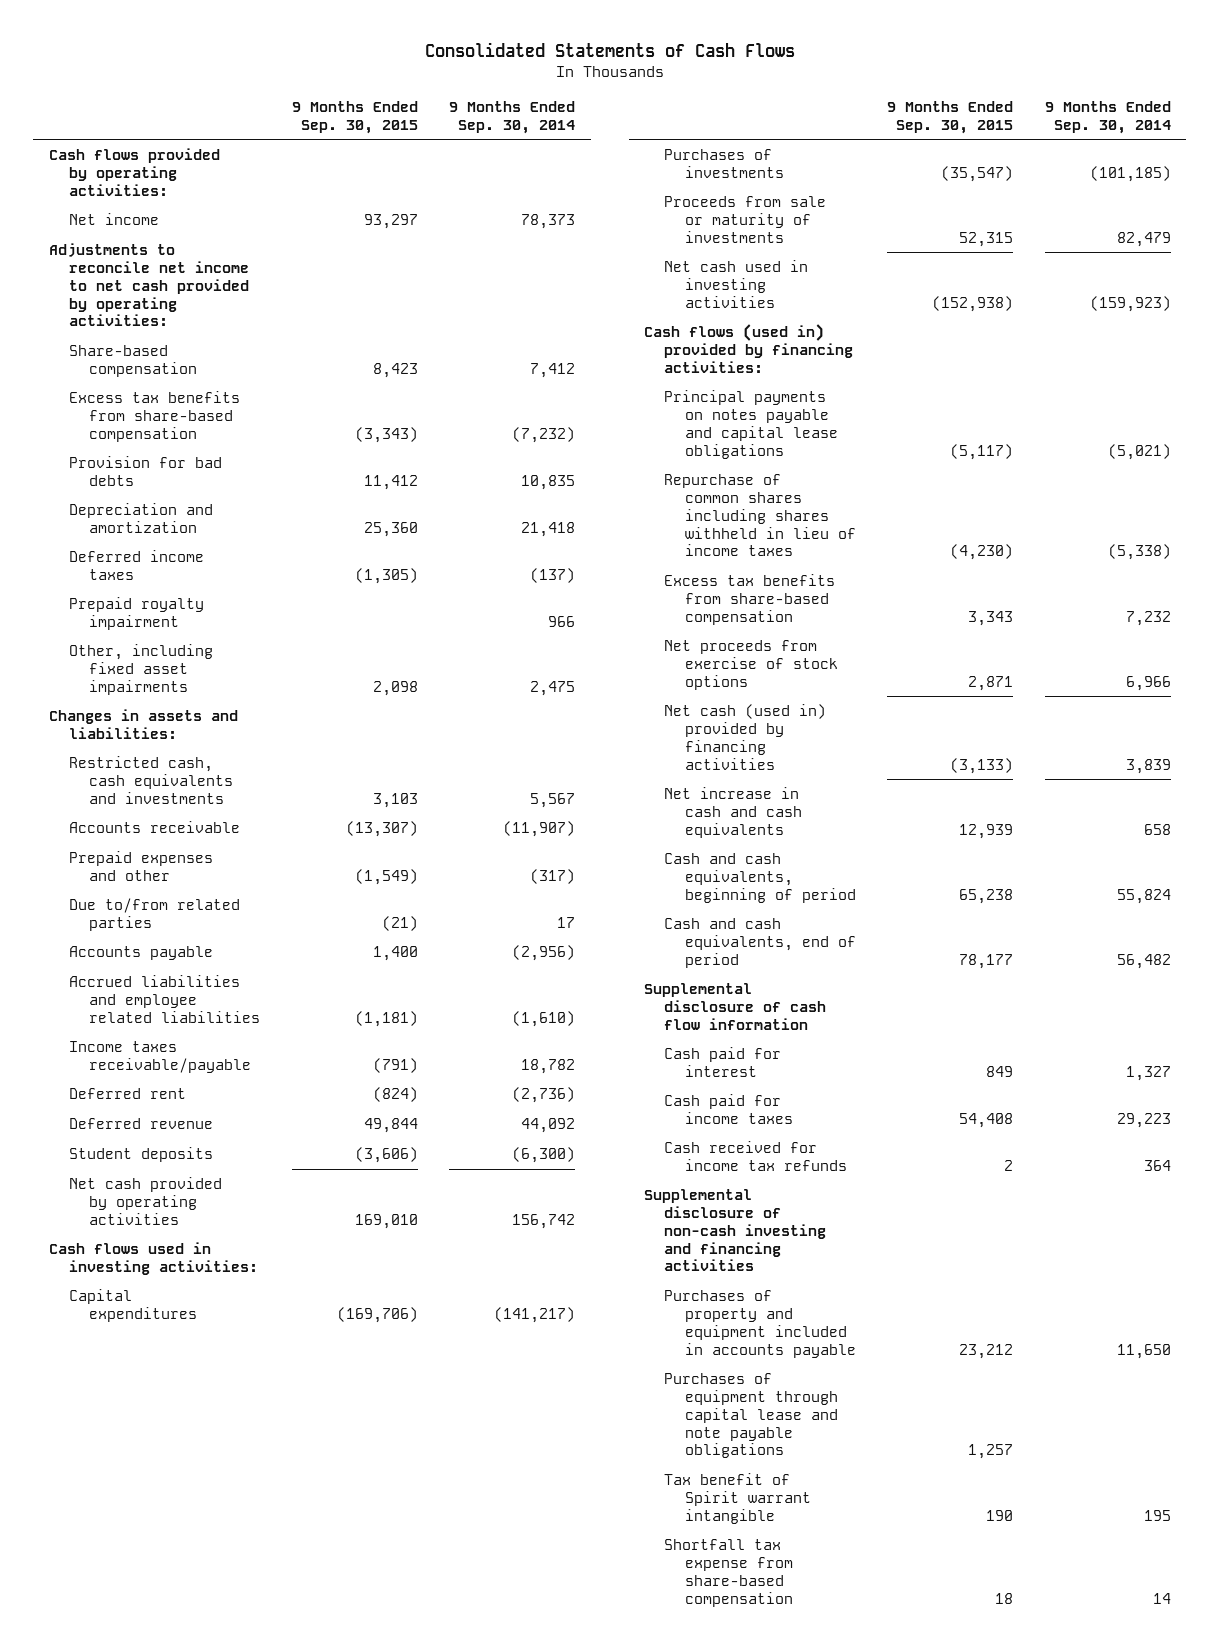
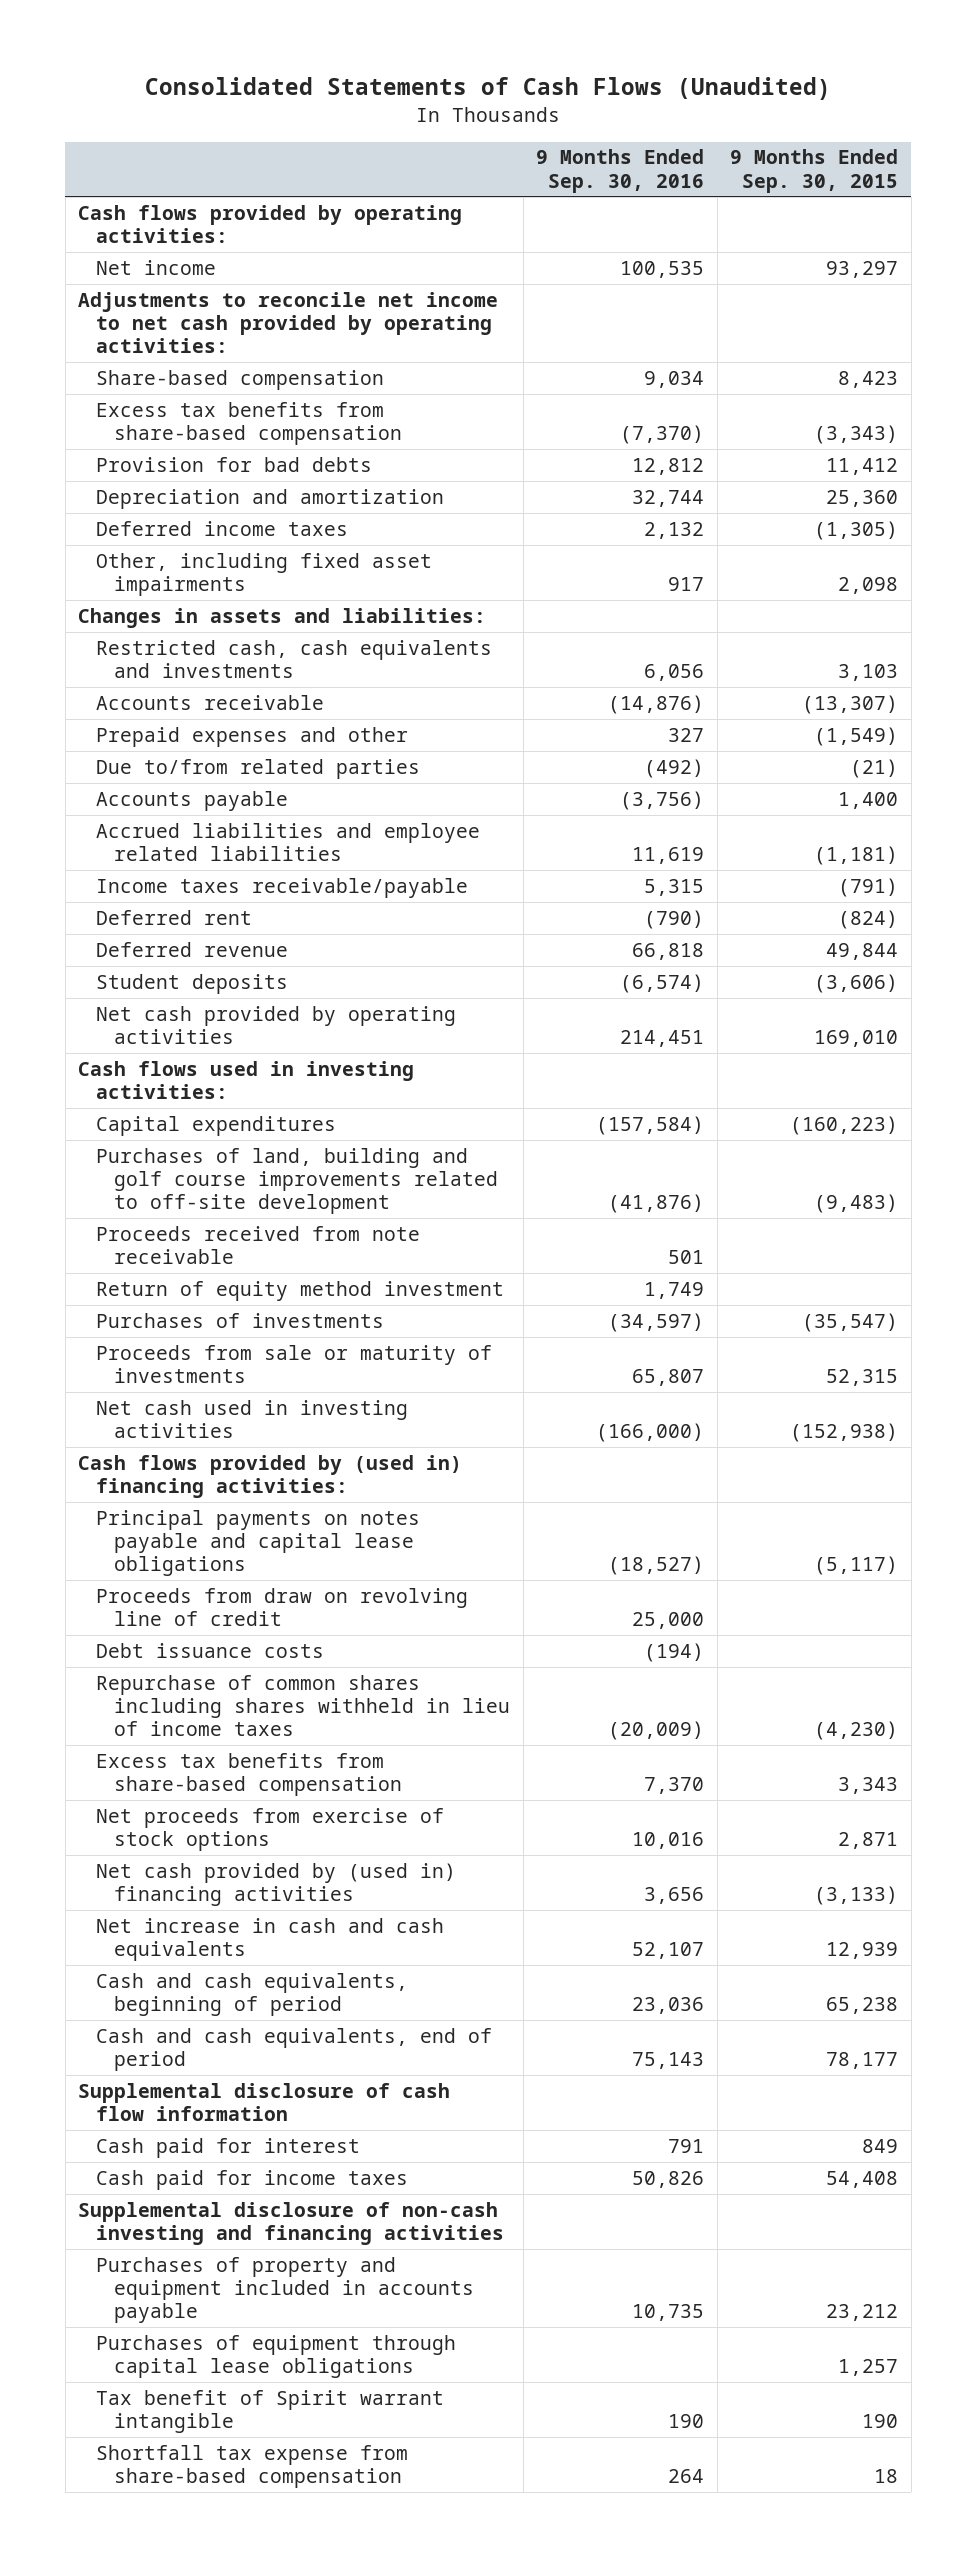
- Consolidated Statements of Cash Flows
+ Consolidated Statements of Cash Flows (Unaudited)
- | 9 Months Ended Sep. 30, 2015 | 9 Months Ended Sep. 30, 2014
+ | 9 Months Ended Sep. 30, 2016 | 9 Months Ended Sep. 30, 2015
- Prepaid royalty impairment | | 966
- Capital expenditures | (169,706) | (141,217)
+ Capital expenditures | (157,584) | (160,223)
+ Purchases of land, building and golf course improvements related to off-site development | (41,876) | (9,483)
+ Proceeds received from note receivable | 501 |
+ Return of equity method investment | 1,749 |
- Cash flows (used in) provided by financing activities:
+ Cash flows provided by (used in) financing activities:
+ Proceeds from draw on revolving line of credit | 25,000 |
+ Debt issuance costs | (194) |
- Net cash (used in) provided by financing activities | (3,133) | 3,839
+ Net cash provided by (used in) financing activities | 3,656 | (3,133)
- Cash received for income tax refunds | 2 | 364
- Purchases of equipment through capital lease and note payable obligations | 1,257 |
+ Purchases of equipment through capital lease obligations | | 1,257

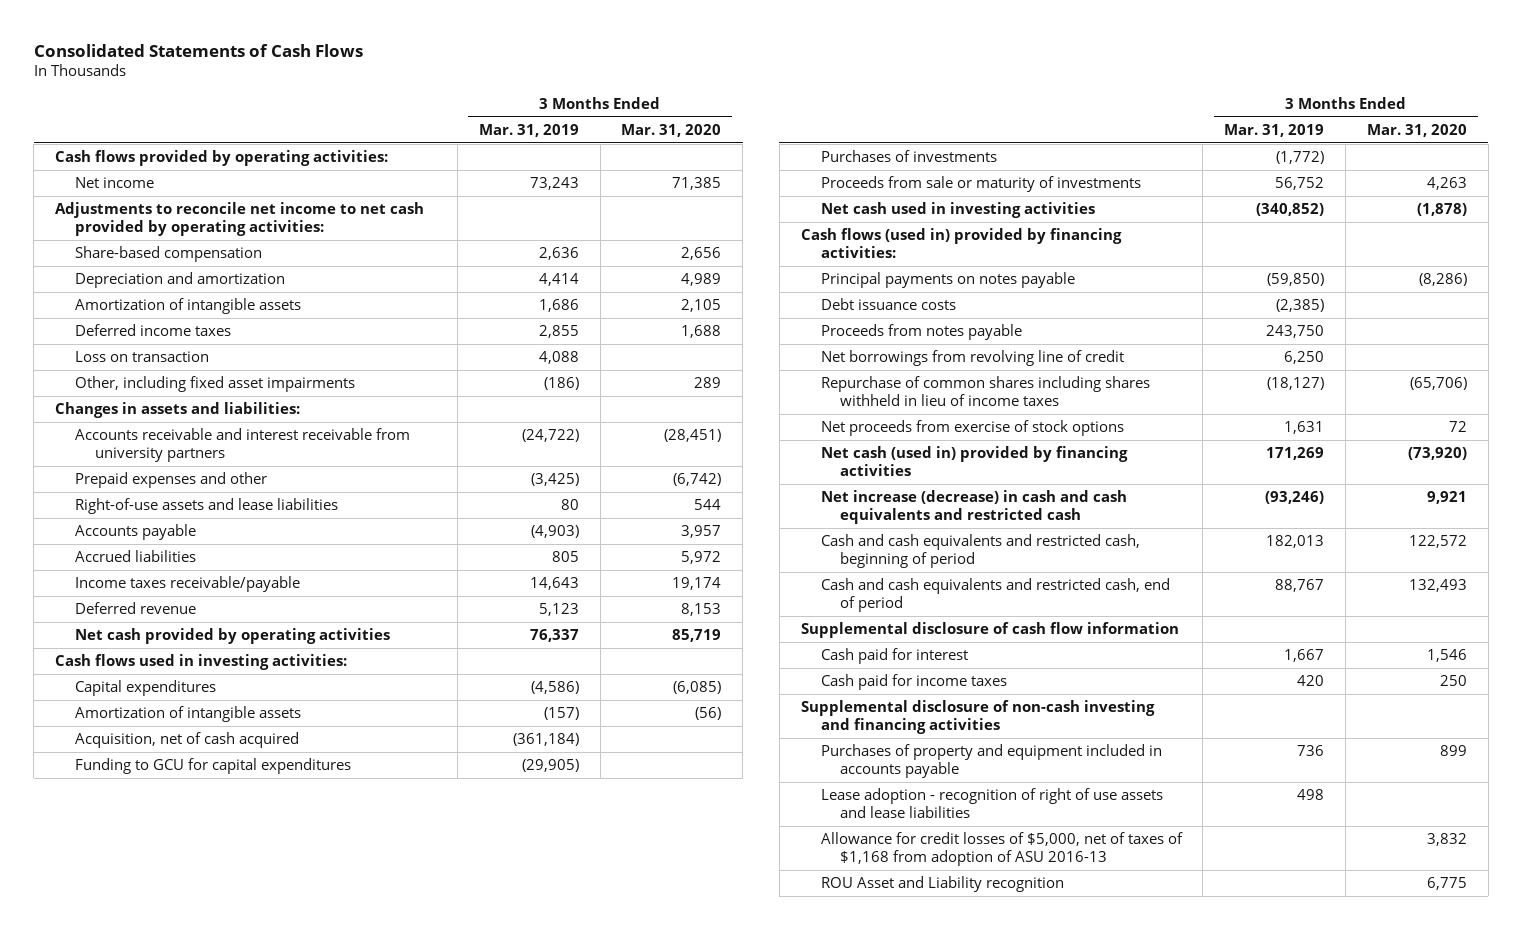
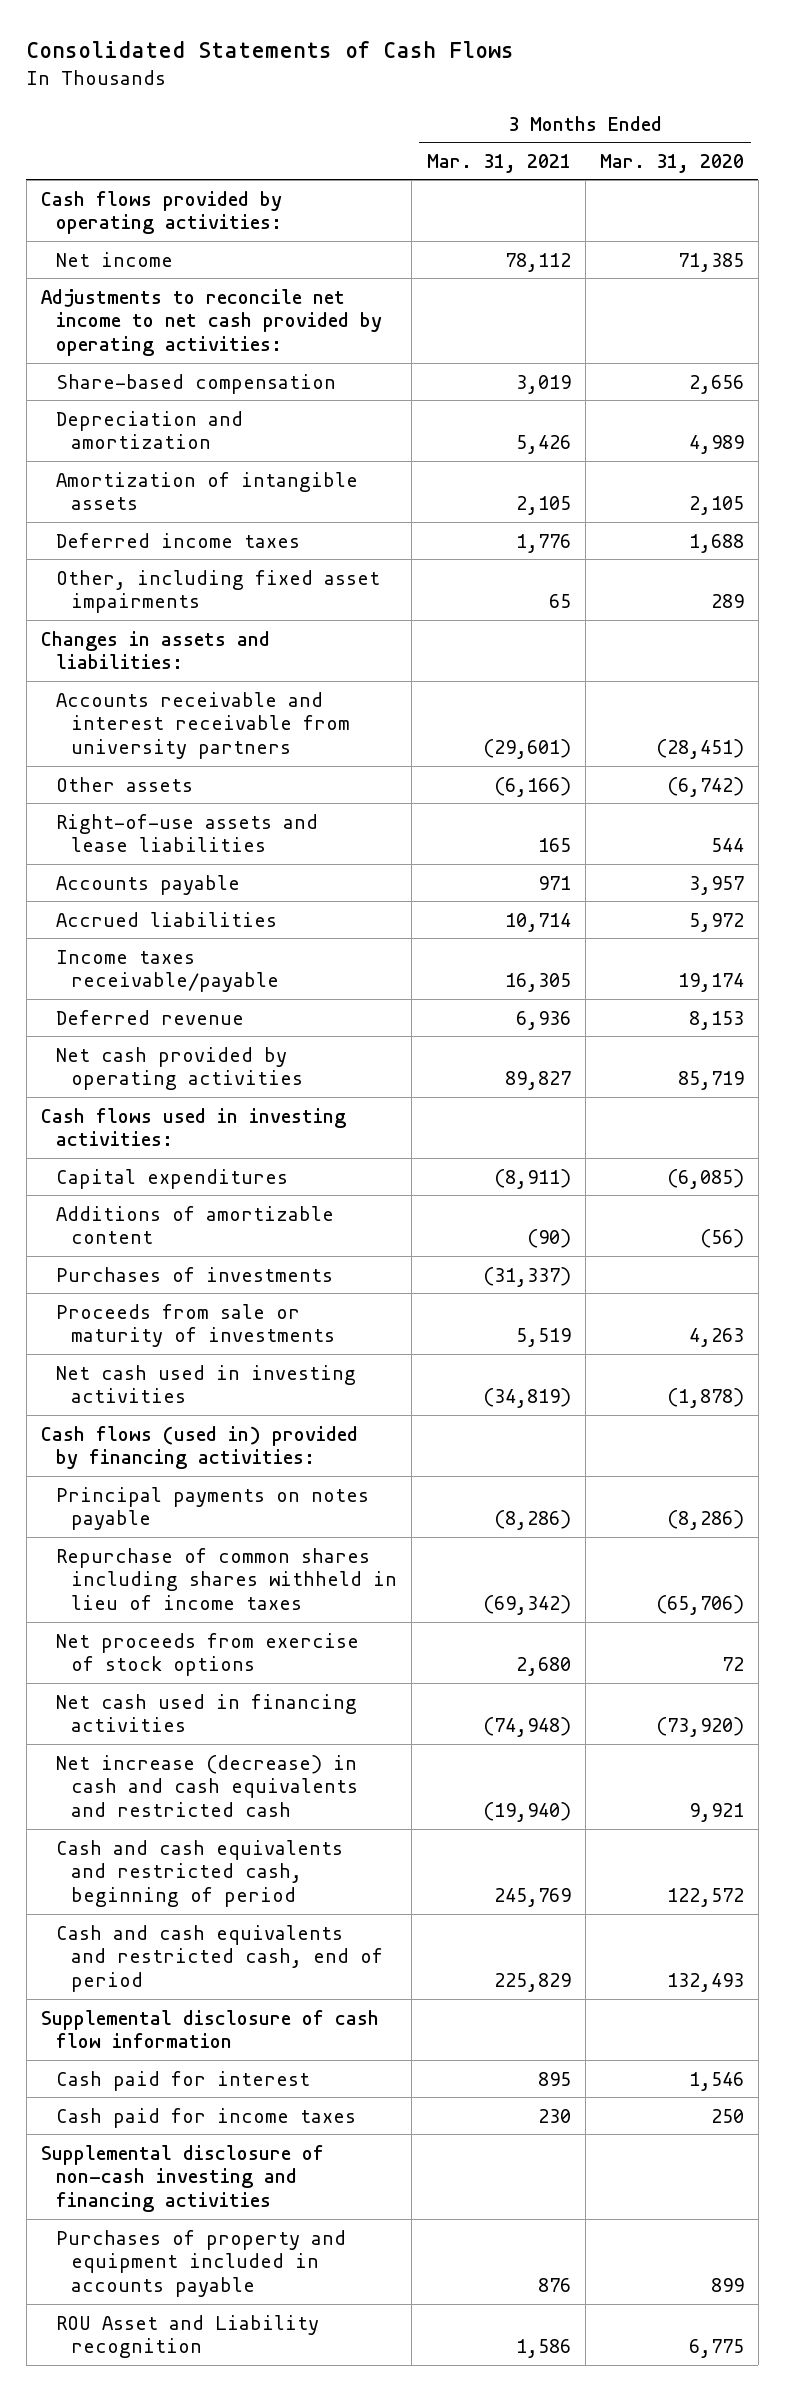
- | 3 Months Ended Mar. 31, 2019 | 3 Months Ended Mar. 31, 2020
+ | 3 Months Ended Mar. 31, 2021 | 3 Months Ended Mar. 31, 2020
- Loss on transaction | 4,088 |
- Prepaid expenses and other | (3,425) | (6,742)
+ Other assets | (6,166) | (6,742)
- Amortization of intangible assets | (157) | (56)
- Acquisition, net of cash acquired | (361,184) |
- Funding to GCU for capital expenditures | (29,905) |
+ Additions of amortizable content | (90) | (56)
- Debt issuance costs | (2,385) |
- Proceeds from notes payable | 243,750 |
- Net borrowings from revolving line of credit | 6,250 |
- Net cash (used in) provided by financing activities | 171,269 | (73,920)
+ Net cash used in financing activities | (74,948) | (73,920)
- Lease adoption - recognition of right of use assets and lease liabilities | 498 |
- Allowance for credit losses of $5,000, net of taxes of $1,168 from adoption of ASU 2016-13 | | 3,832

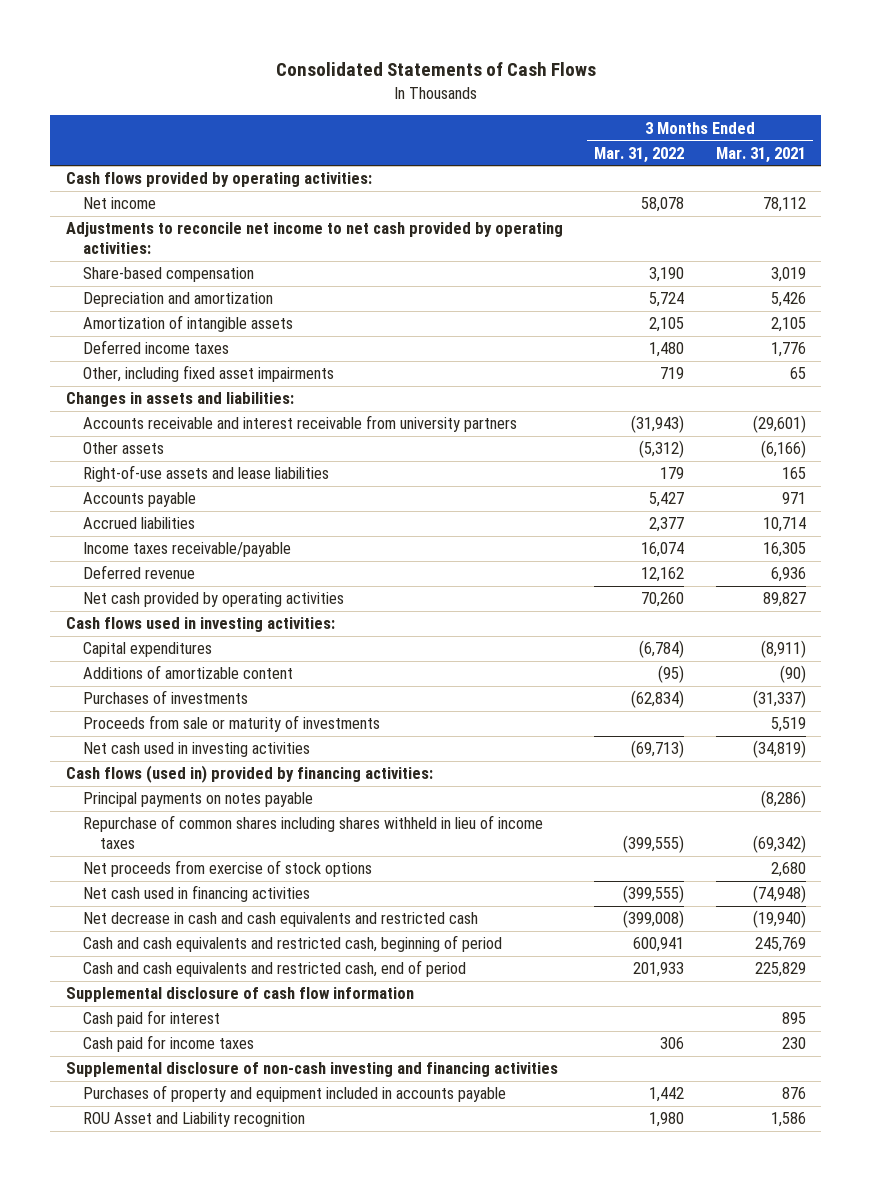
- | 3 Months Ended Mar. 31, 2021 | 3 Months Ended Mar. 31, 2020
+ | 3 Months Ended Mar. 31, 2022 | 3 Months Ended Mar. 31, 2021
- Net increase (decrease) in cash and cash equivalents and restricted cash | (19,940) | 9,921
+ Net decrease in cash and cash equivalents and restricted cash | (399,008) | (19,940)

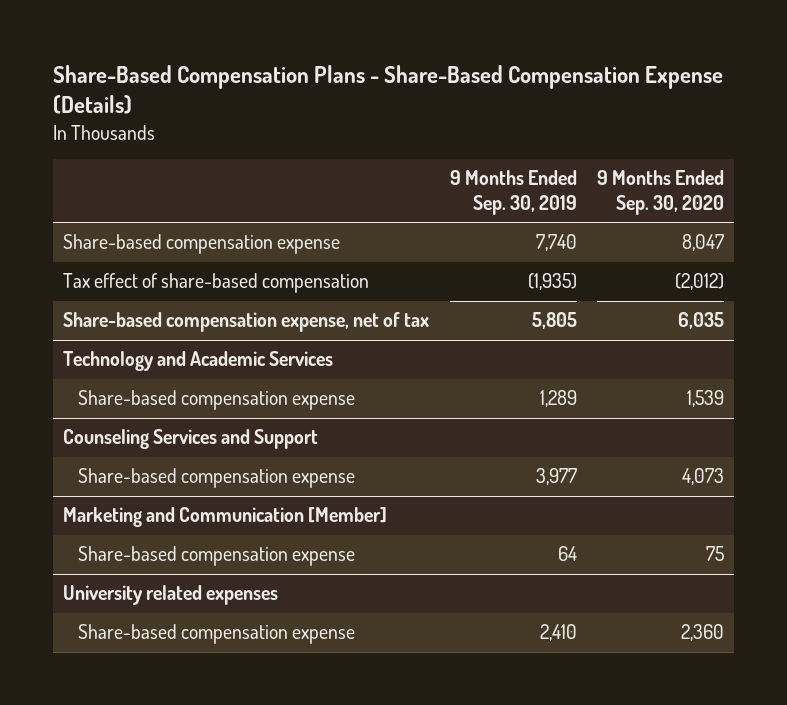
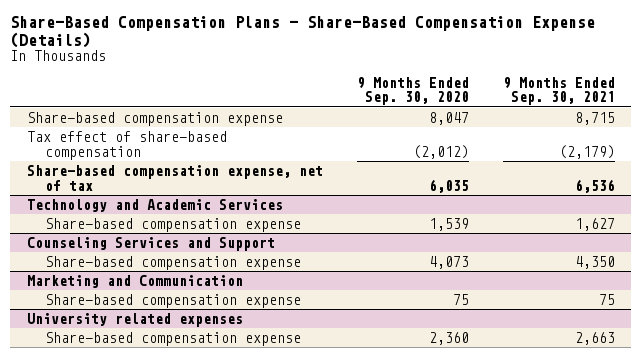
- | 9 Months Ended Sep. 30, 2019 | 9 Months Ended Sep. 30, 2020
+ | 9 Months Ended Sep. 30, 2020 | 9 Months Ended Sep. 30, 2021
- Marketing and Communication [Member]
+ Marketing and Communication

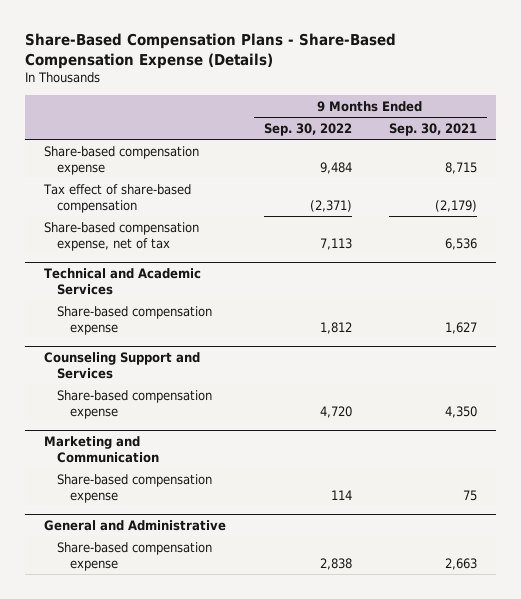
- | 9 Months Ended Sep. 30, 2020 | 9 Months Ended Sep. 30, 2021
+ | 9 Months Ended Sep. 30, 2022 | 9 Months Ended Sep. 30, 2021
- Technology and Academic Services
+ Technical and Academic Services
- Counseling Services and Support
+ Counseling Support and Services
- University related expenses
+ General and Administrative

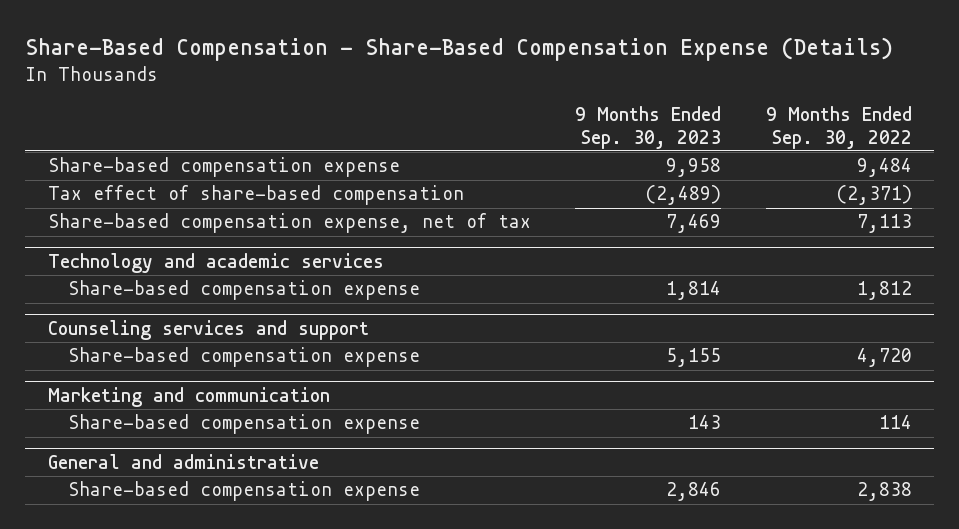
- Share-Based Compensation Plans - Share-Based Compensation Expense (Details)
+ Share-Based Compensation - Share-Based Compensation Expense (Details)
- | 9 Months Ended Sep. 30, 2022 | 9 Months Ended Sep. 30, 2021
+ | 9 Months Ended Sep. 30, 2023 | 9 Months Ended Sep. 30, 2022
- Technical and Academic Services
+ Technology and academic services
- Counseling Support and Services
+ Counseling services and support
- Marketing and Communication
+ Marketing and communication
- General and Administrative
+ General and administrative

